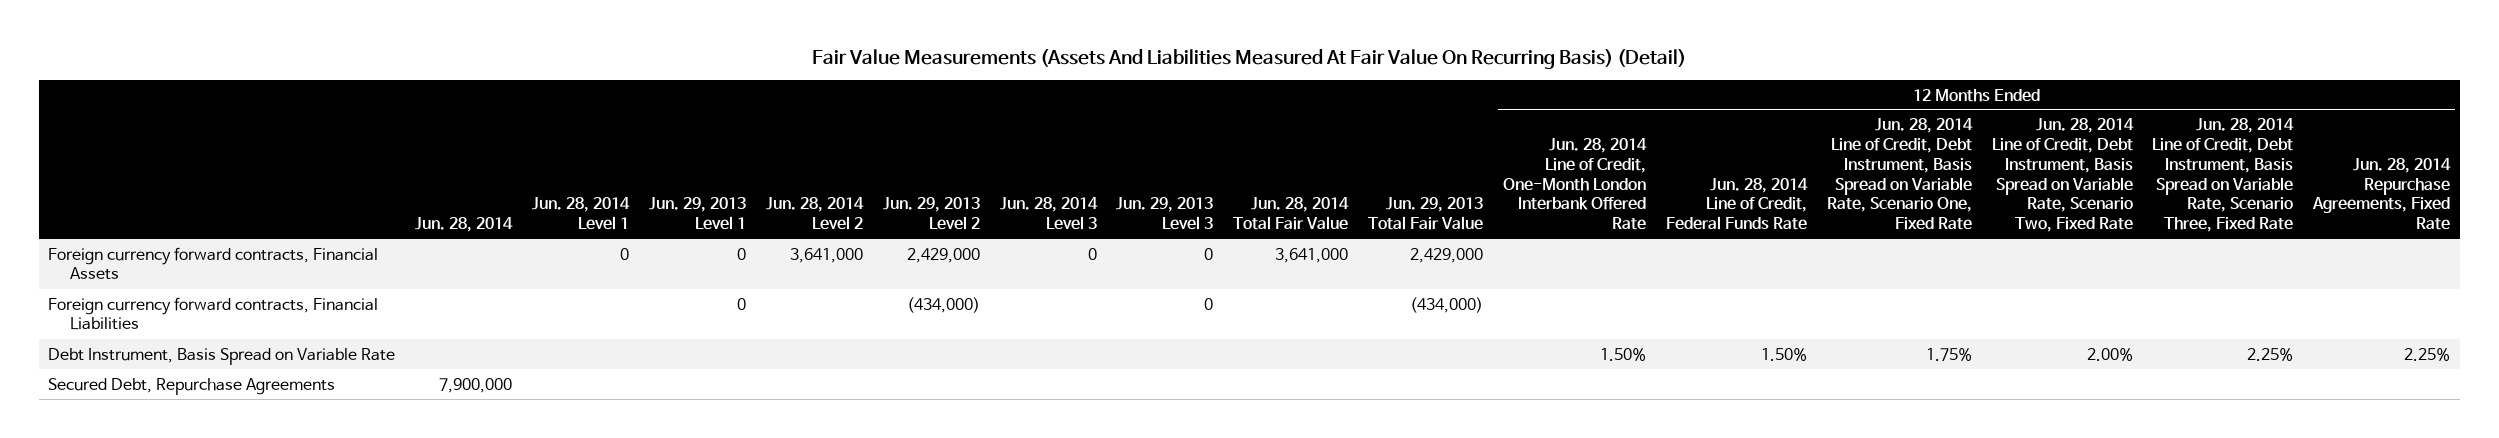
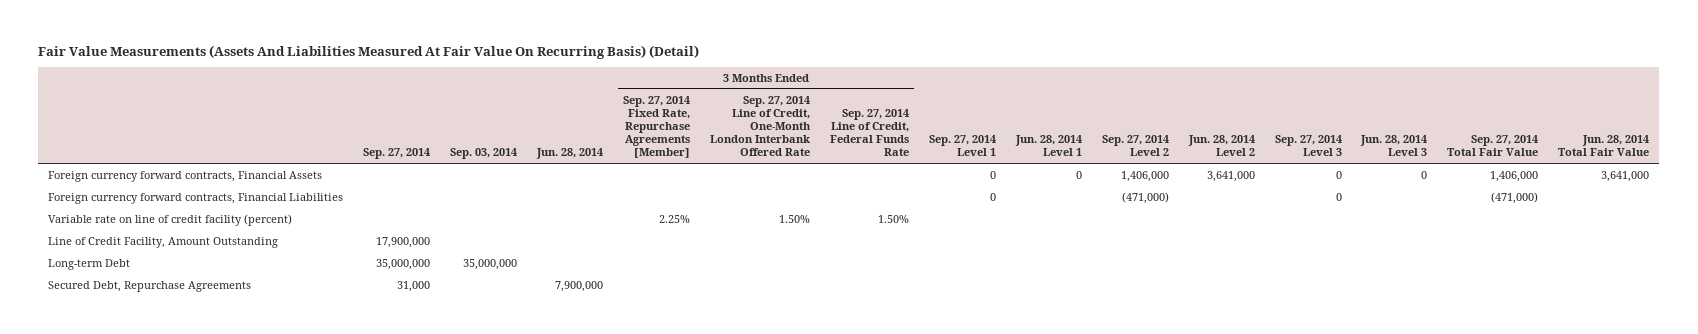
- | Jun. 28, 2014 | Jun. 28, 2014 Level 1 | Jun. 29, 2013 Level 1 | Jun. 28, 2014 Level 2 | Jun. 29, 2013 Level 2 | Jun. 28, 2014 Level 3 | Jun. 29, 2013 Level 3 | Jun. 28, 2014 Total Fair Value | Jun. 29, 2013 Total Fair Value | 12 Months Ended Jun. 28, 2014 Line of Credit, One-Month London Interbank Offered Rate | 12 Months Ended Jun. 28, 2014 Line of Credit, Federal Funds Rate | 12 Months Ended Jun. 28, 2014 Line of Credit, Debt Instrument, Basis Spread on Variable Rate, Scenario One, Fixed Rate | 12 Months Ended Jun. 28, 2014 Line of Credit, Debt Instrument, Basis Spread on Variable Rate, Scenario Two, Fixed Rate | 12 Months Ended Jun. 28, 2014 Line of Credit, Debt Instrument, Basis Spread on Variable Rate, Scenario Three, Fixed Rate | 12 Months Ended Jun. 28, 2014 Repurchase Agreements, Fixed Rate
+ | Sep. 27, 2014 | Sep. 03, 2014 | Jun. 28, 2014 | 3 Months Ended Sep. 27, 2014 Fixed Rate, Repurchase Agreements [Member] | 3 Months Ended Sep. 27, 2014 Line of Credit, One-Month London Interbank Offered Rate | 3 Months Ended Sep. 27, 2014 Line of Credit, Federal Funds Rate | Sep. 27, 2014 Level 1 | Jun. 28, 2014 Level 1 | Sep. 27, 2014 Level 2 | Jun. 28, 2014 Level 2 | Sep. 27, 2014 Level 3 | Jun. 28, 2014 Level 3 | Sep. 27, 2014 Total Fair Value | Jun. 28, 2014 Total Fair Value
- Debt Instrument, Basis Spread on Variable Rate | | | | | | | | | | 1.50% | 1.50% | 1.75% | 2.00% | 2.25% | 2.25%
+ Variable rate on line of credit facility (percent) | | | | 2.25% | 1.50% | 1.50% | | | | | | | |
+ Line of Credit Facility, Amount Outstanding | 17,900,000 | | | | | | | | | | | | |
+ Long-term Debt | 35,000,000 | 35,000,000 | | | | | | | | | | | |

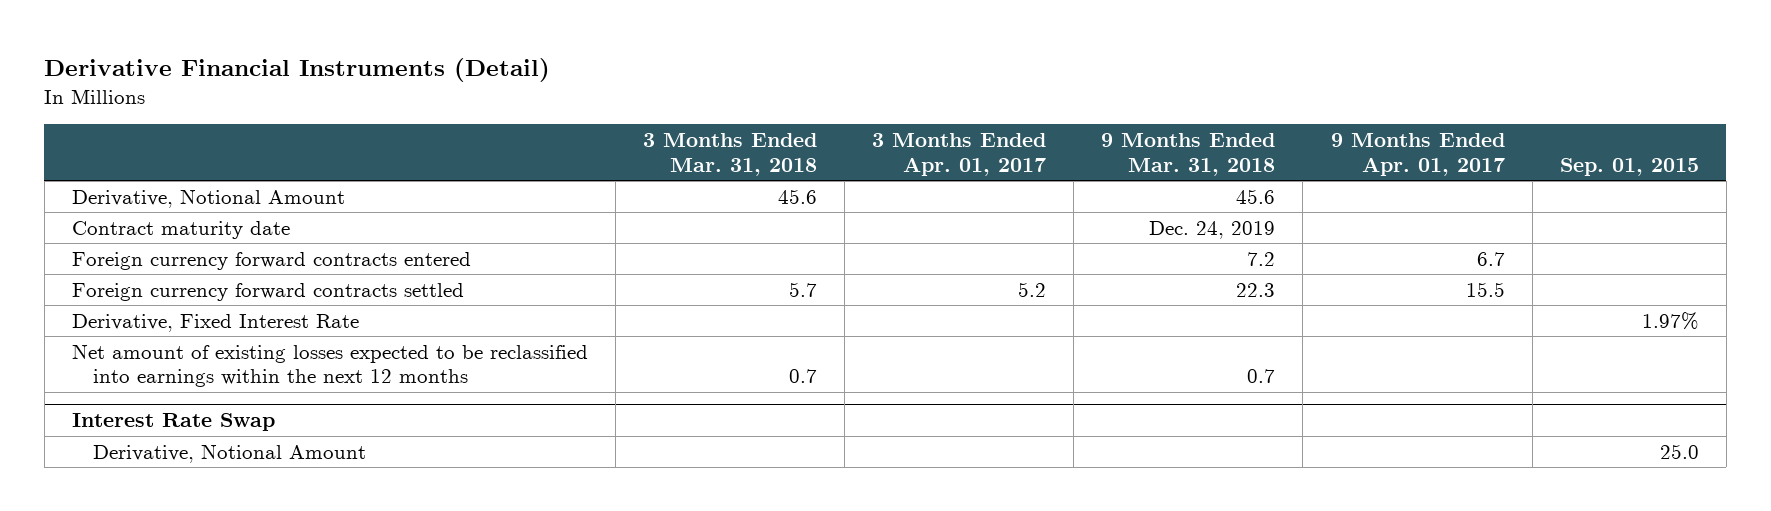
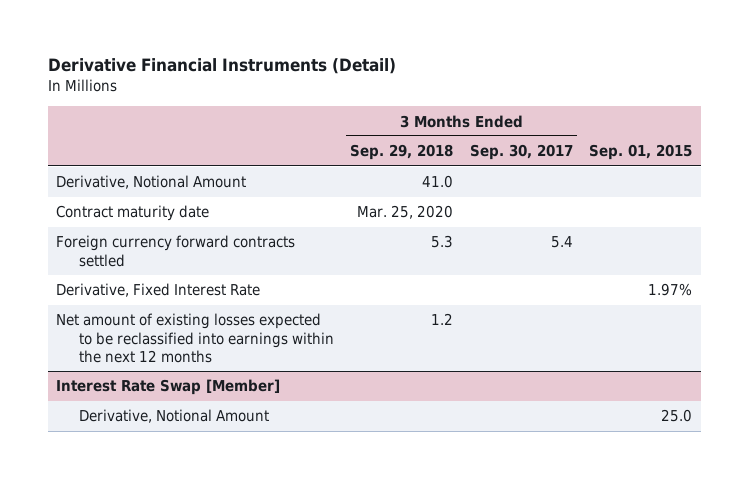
- | 3 Months Ended Mar. 31, 2018 | 3 Months Ended Apr. 01, 2017 | 9 Months Ended Mar. 31, 2018 | 9 Months Ended Apr. 01, 2017 | Sep. 01, 2015
+ | 3 Months Ended Sep. 29, 2018 | 3 Months Ended Sep. 30, 2017 | Sep. 01, 2015
- Foreign currency forward contracts entered | | | 7.2 | 6.7 |
- Interest Rate Swap
+ Interest Rate Swap [Member]

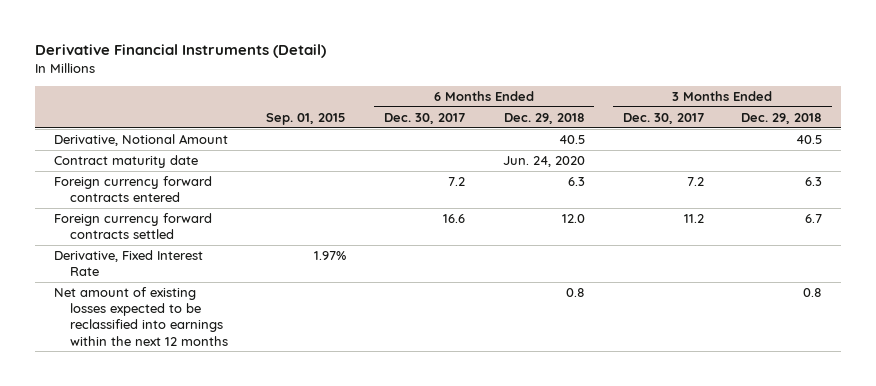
- | 3 Months Ended Sep. 29, 2018 | 3 Months Ended Sep. 30, 2017 | Sep. 01, 2015
+ | Sep. 01, 2015 | 6 Months Ended Dec. 30, 2017 | 6 Months Ended Dec. 29, 2018 | 3 Months Ended Dec. 30, 2017 | 3 Months Ended Dec. 29, 2018
+ Foreign currency forward contracts entered | | 7.2 | 6.3 | 7.2 | 6.3
- Interest Rate Swap [Member]
- Derivative, Notional Amount | | | 25.0

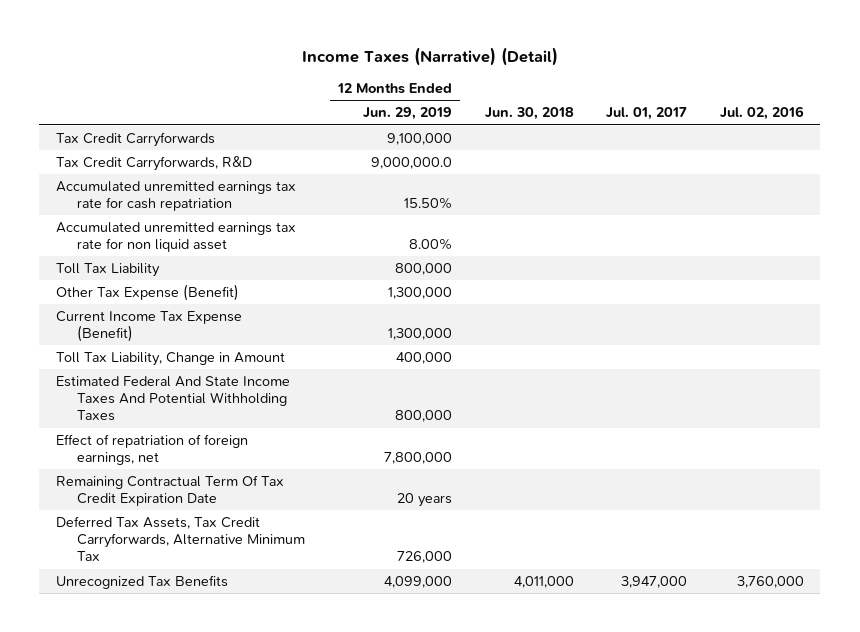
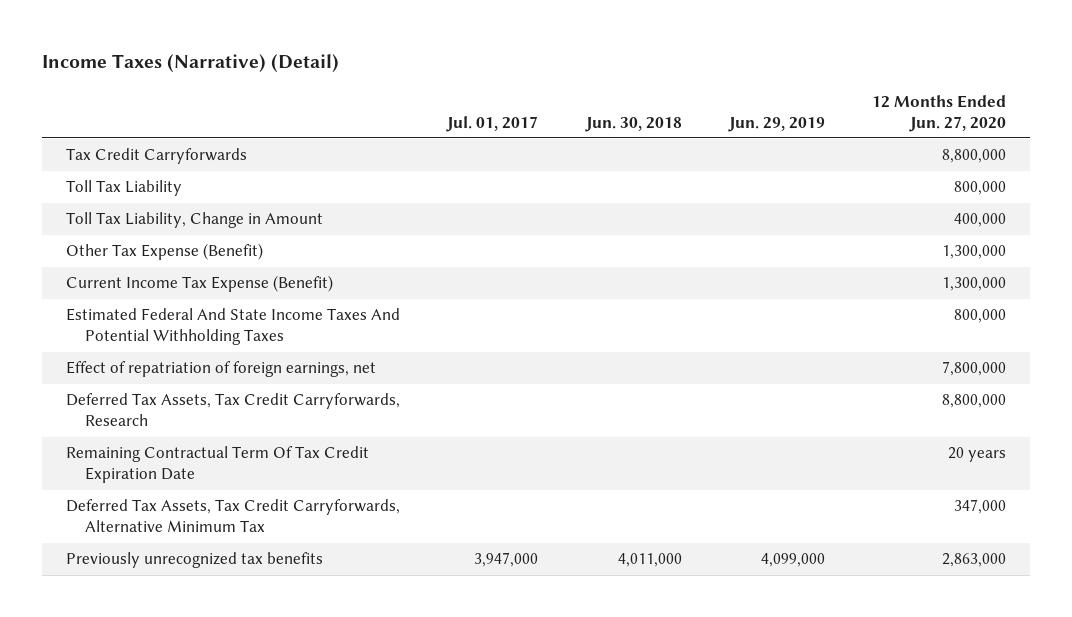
- | 12 Months Ended Jun. 29, 2019 | Jun. 30, 2018 | Jul. 01, 2017 | Jul. 02, 2016
+ | Jul. 01, 2017 | Jun. 30, 2018 | Jun. 29, 2019 | 12 Months Ended Jun. 27, 2020
- Tax Credit Carryforwards, R&D | 9,000,000.0 | | |
- Accumulated unremitted earnings tax rate for cash repatriation | 15.50% | | |
- Accumulated unremitted earnings tax rate for non liquid asset | 8.00% | | |
moved up: Toll Tax Liability, Change in Amount | | | | 400,000
+ Deferred Tax Assets, Tax Credit Carryforwards, Research | | | | 8,800,000
- Unrecognized Tax Benefits | 4,099,000 | 4,011,000 | 3,947,000 | 3,760,000
+ Previously unrecognized tax benefits | 3,947,000 | 4,011,000 | 4,099,000 | 2,863,000

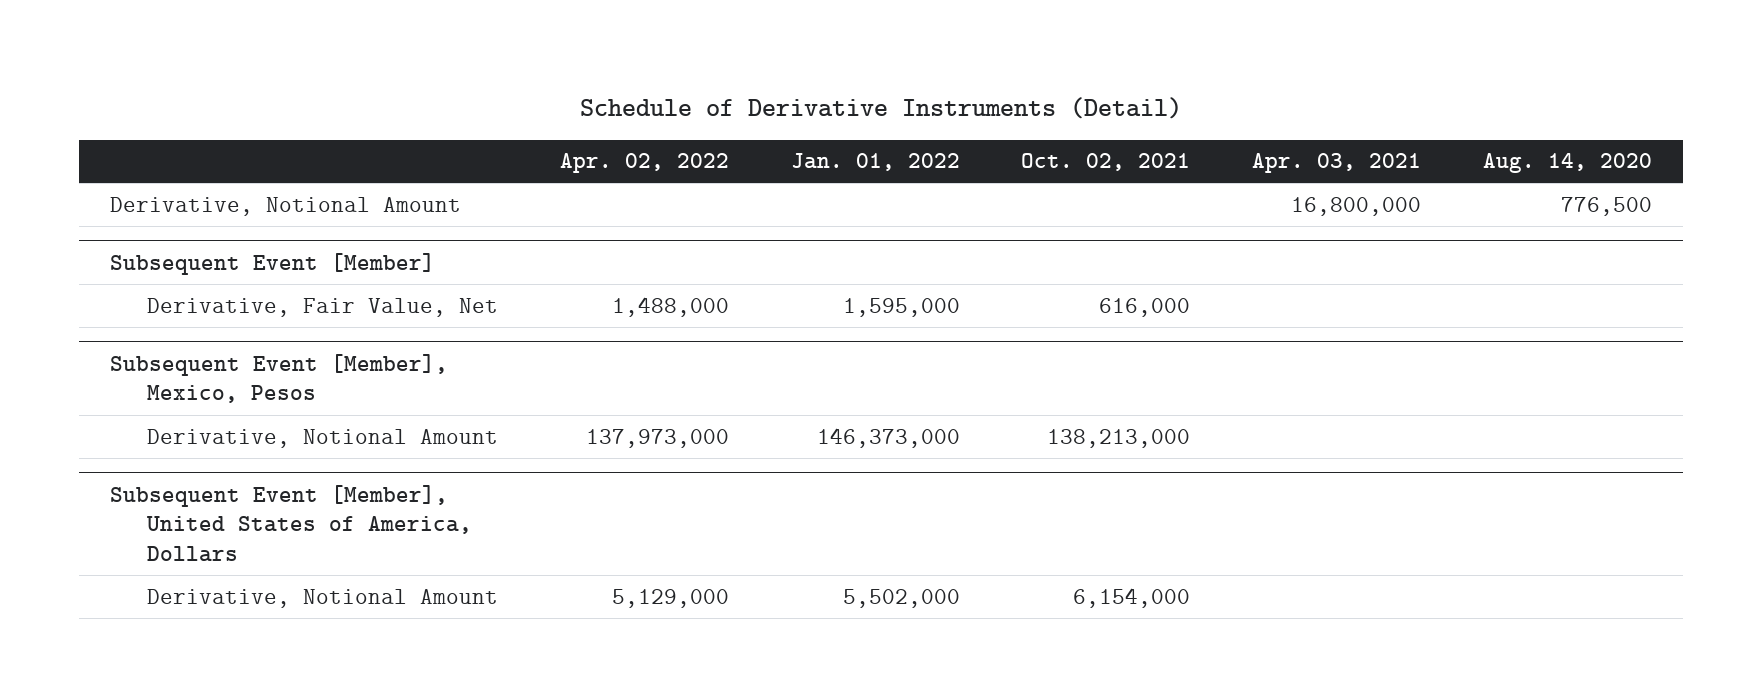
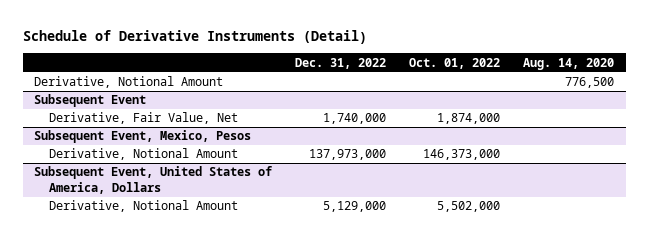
- | Apr. 02, 2022 | Jan. 01, 2022 | Oct. 02, 2021 | Apr. 03, 2021 | Aug. 14, 2020
+ | Dec. 31, 2022 | Oct. 01, 2022 | Aug. 14, 2020
- Subsequent Event [Member]
+ Subsequent Event
- Subsequent Event [Member], Mexico, Pesos
+ Subsequent Event, Mexico, Pesos
- Subsequent Event [Member], United States of America, Dollars
+ Subsequent Event, United States of America, Dollars

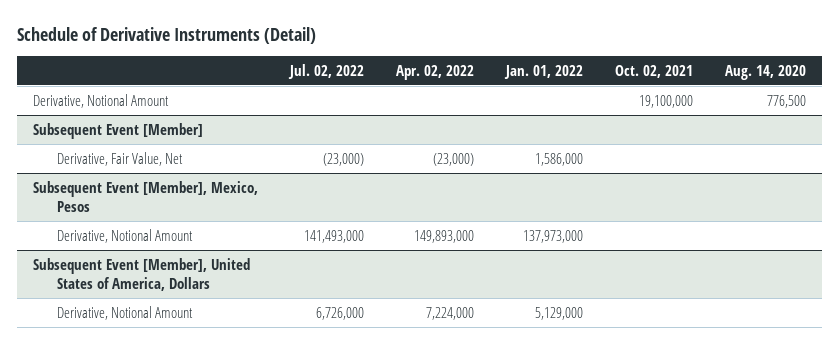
- | Dec. 31, 2022 | Oct. 01, 2022 | Aug. 14, 2020
+ | Jul. 02, 2022 | Apr. 02, 2022 | Jan. 01, 2022 | Oct. 02, 2021 | Aug. 14, 2020
- Subsequent Event
+ Subsequent Event [Member]
- Subsequent Event, Mexico, Pesos
+ Subsequent Event [Member], Mexico, Pesos
- Subsequent Event, United States of America, Dollars
+ Subsequent Event [Member], United States of America, Dollars

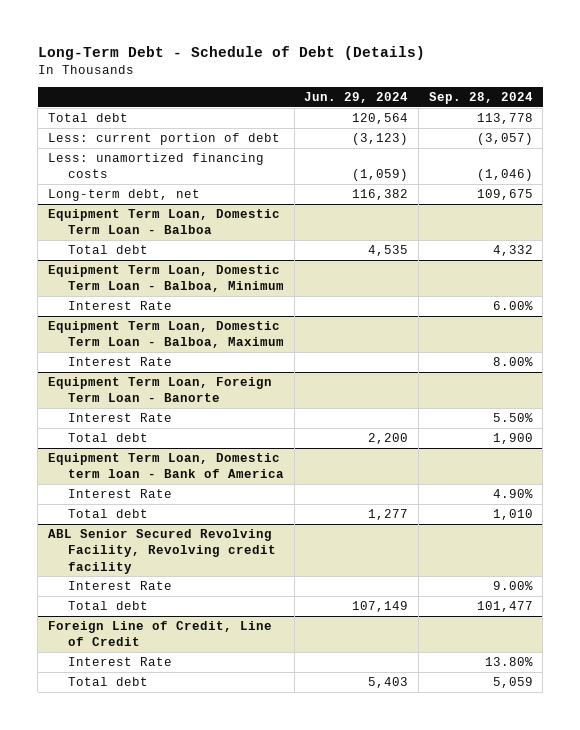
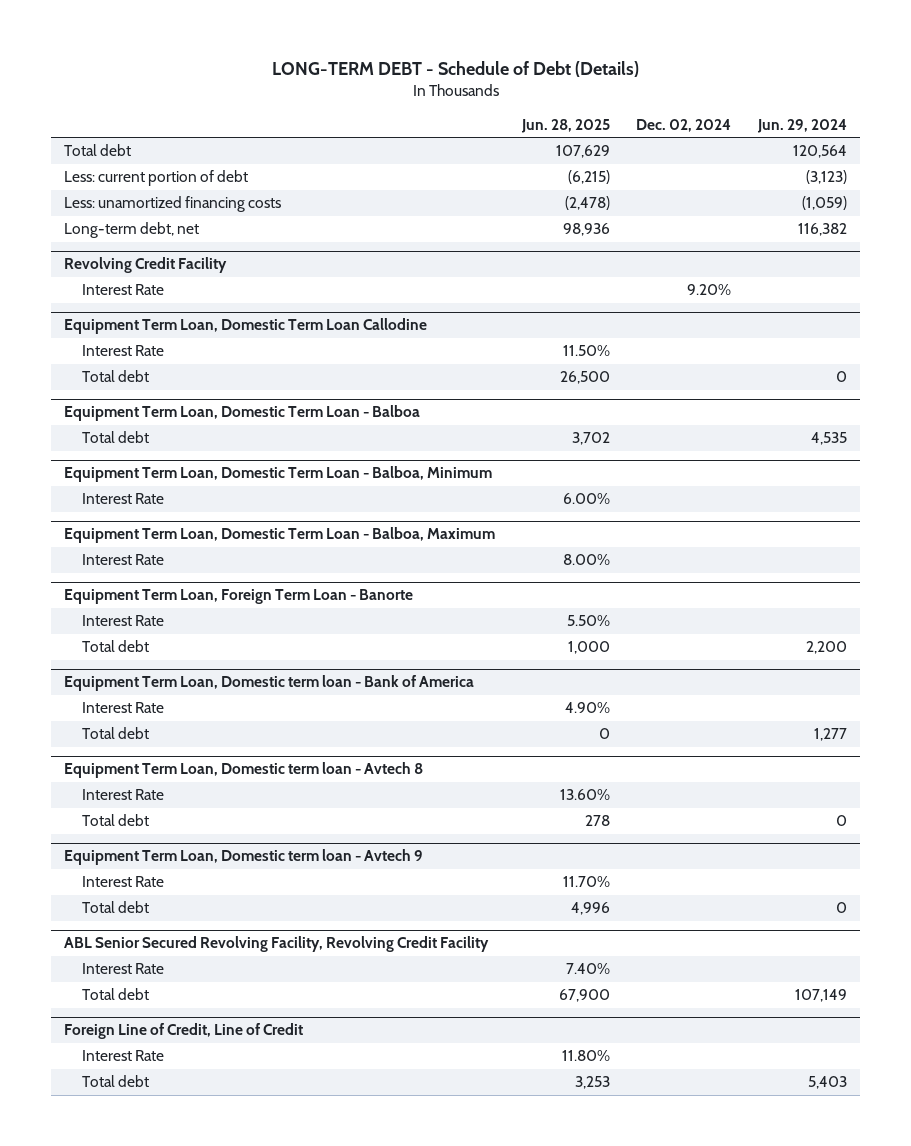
- Long-Term Debt - Schedule of Debt (Details)
+ LONG-TERM DEBT - Schedule of Debt (Details)
- | Jun. 29, 2024 | Sep. 28, 2024
+ | Jun. 28, 2025 | Dec. 02, 2024 | Jun. 29, 2024
+ Revolving Credit Facility
+ Interest Rate | | 9.20% |
+ Equipment Term Loan, Domestic Term Loan Callodine
+ Interest Rate | 11.50% | |
+ Total debt | 26,500 | | 0
- ABL Senior Secured Revolving Facility, Revolving credit facility
+ Equipment Term Loan, Domestic term loan - Avtech 8
+ Interest Rate | 13.60% | |
+ Total debt | 278 | | 0
+ Equipment Term Loan, Domestic term loan - Avtech 9
+ Interest Rate | 11.70% | |
+ Total debt | 4,996 | | 0
+ ABL Senior Secured Revolving Facility, Revolving Credit Facility

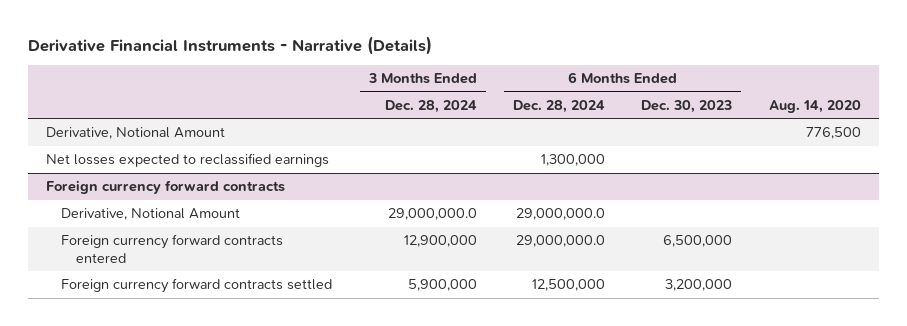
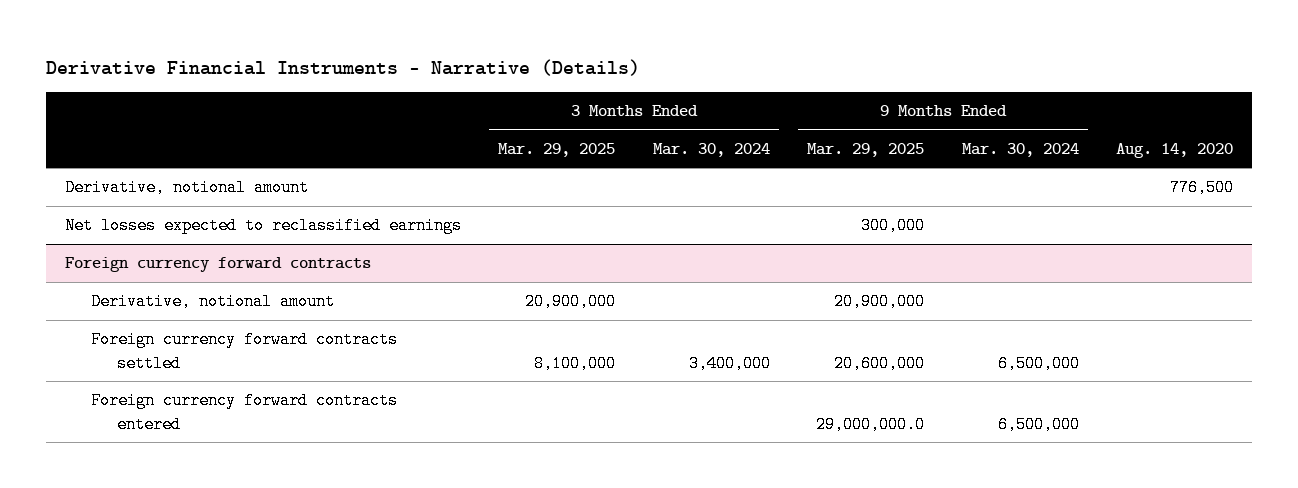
- | 3 Months Ended Dec. 28, 2024 | 6 Months Ended Dec. 28, 2024 | 6 Months Ended Dec. 30, 2023 | Aug. 14, 2020
+ | 3 Months Ended Mar. 29, 2025 | 3 Months Ended Mar. 30, 2024 | 9 Months Ended Mar. 29, 2025 | 9 Months Ended Mar. 30, 2024 | Aug. 14, 2020
- Derivative, Notional Amount | | | | 776,500
+ Derivative, notional amount | | | | | 776,500
@ Foreign currency forward contracts
- Derivative, Notional Amount | 29,000,000.0 | 29,000,000.0 | |
+ Derivative, notional amount | 20,900,000 | | 20,900,000 | |
moved down: Foreign currency forward contracts entered | | | 29,000,000.0 | 6,500,000 |

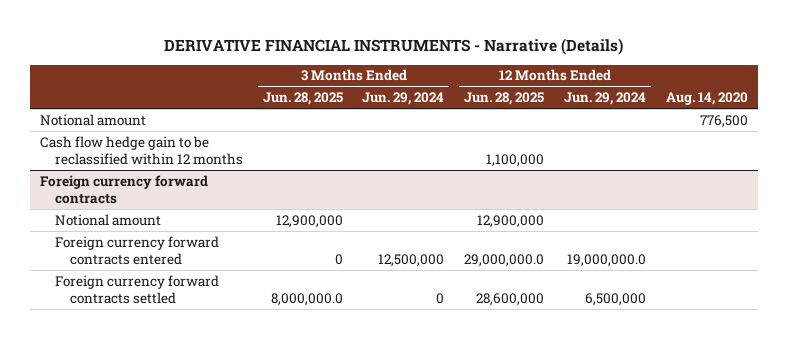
- Derivative Financial Instruments - Narrative (Details)
+ DERIVATIVE FINANCIAL INSTRUMENTS - Narrative (Details)
- | 3 Months Ended Mar. 29, 2025 | 3 Months Ended Mar. 30, 2024 | 9 Months Ended Mar. 29, 2025 | 9 Months Ended Mar. 30, 2024 | Aug. 14, 2020
+ | 3 Months Ended Jun. 28, 2025 | 3 Months Ended Jun. 29, 2024 | 12 Months Ended Jun. 28, 2025 | 12 Months Ended Jun. 29, 2024 | Aug. 14, 2020
- Derivative, notional amount | | | | | 776,500
- Net losses expected to reclassified earnings | | | 300,000 | |
+ Notional amount | | | | | 776,500
+ Cash flow hedge gain to be reclassified within 12 months | | | 1,100,000 | |
@ Foreign currency forward contracts
- Derivative, notional amount | 20,900,000 | | 20,900,000 | |
+ Notional amount | 12,900,000 | | 12,900,000 | |
moved down: Foreign currency forward contracts settled | 8,000,000.0 | 0 | 28,600,000 | 6,500,000 |

